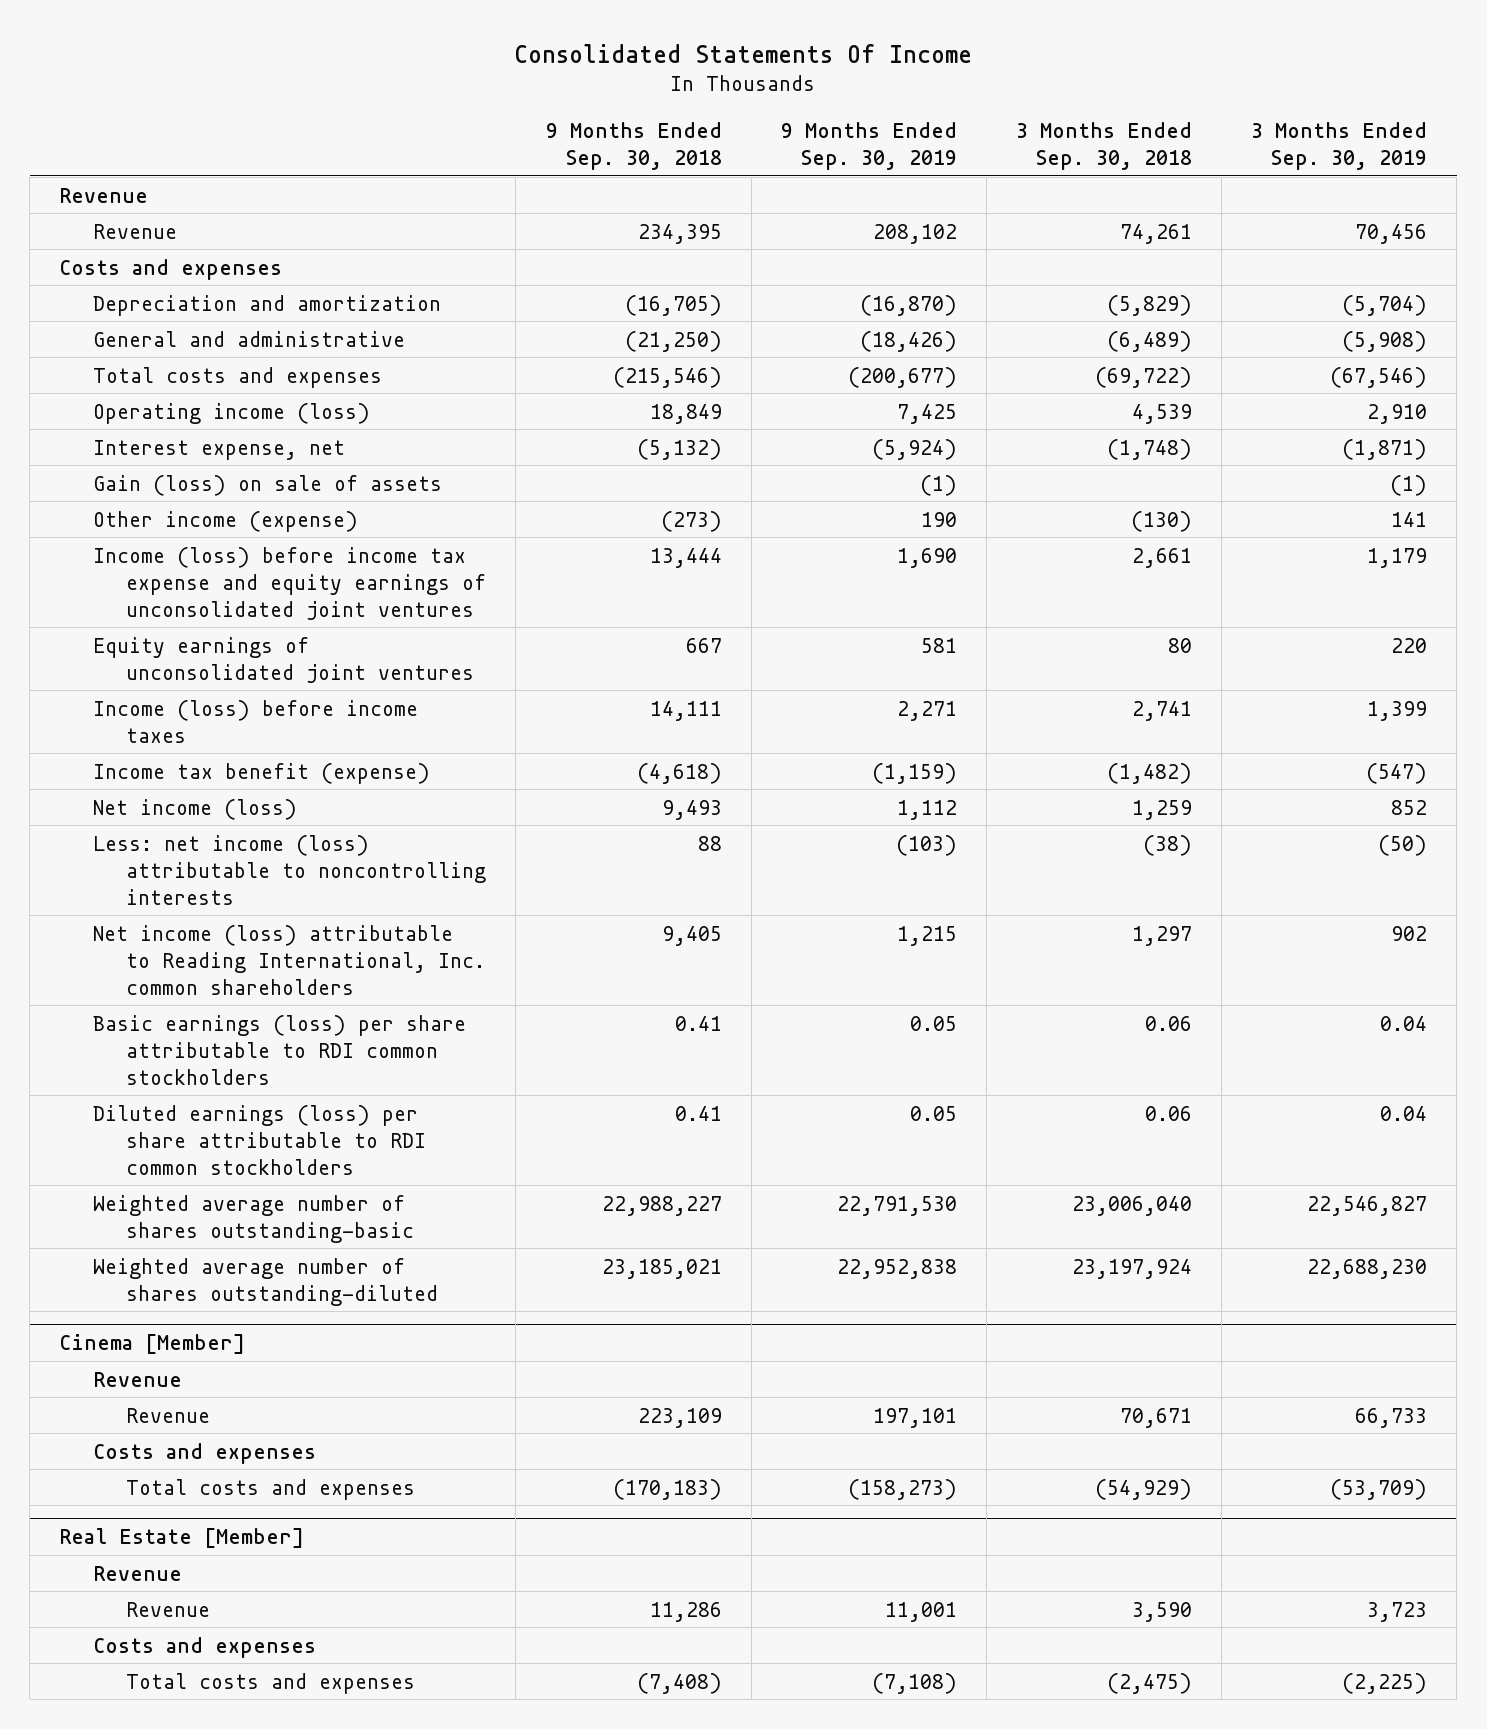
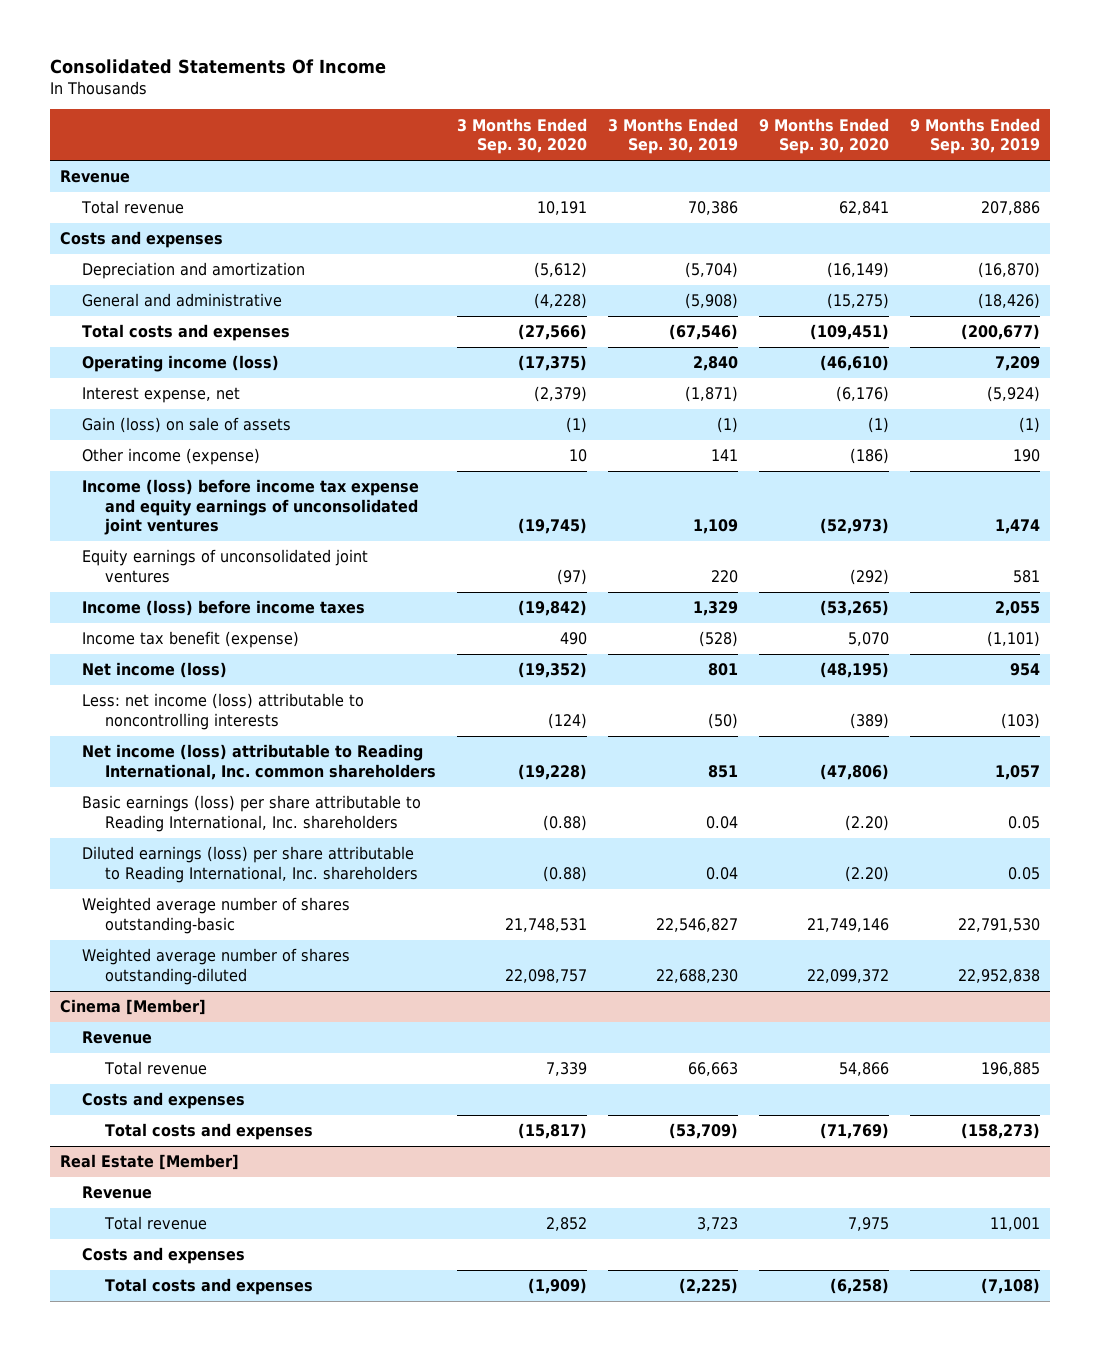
- | 9 Months Ended Sep. 30, 2018 | 9 Months Ended Sep. 30, 2019 | 3 Months Ended Sep. 30, 2018 | 3 Months Ended Sep. 30, 2019
+ | 3 Months Ended Sep. 30, 2020 | 3 Months Ended Sep. 30, 2019 | 9 Months Ended Sep. 30, 2020 | 9 Months Ended Sep. 30, 2019
- Revenue | 234,395 | 208,102 | 74,261 | 70,456
+ Total revenue | 10,191 | 70,386 | 62,841 | 207,886
- Operating income (loss) | 18,849 | 7,425 | 4,539 | 2,910
+ Operating income (loss) | (17,375) | 2,840 | (46,610) | 7,209
- Income (loss) before income tax expense and equity earnings of unconsolidated joint ventures | 13,444 | 1,690 | 2,661 | 1,179
+ Income (loss) before income tax expense and equity earnings of unconsolidated joint ventures | (19,745) | 1,109 | (52,973) | 1,474
- Income (loss) before income taxes | 14,111 | 2,271 | 2,741 | 1,399
- Income tax benefit (expense) | (4,618) | (1,159) | (1,482) | (547)
- Net income (loss) | 9,493 | 1,112 | 1,259 | 852
+ Income (loss) before income taxes | (19,842) | 1,329 | (53,265) | 2,055
+ Income tax benefit (expense) | 490 | (528) | 5,070 | (1,101)
+ Net income (loss) | (19,352) | 801 | (48,195) | 954
- Net income (loss) attributable to Reading International, Inc. common shareholders | 9,405 | 1,215 | 1,297 | 902
- Basic earnings (loss) per share attributable to RDI common stockholders | 0.41 | 0.05 | 0.06 | 0.04
- Diluted earnings (loss) per share attributable to RDI common stockholders | 0.41 | 0.05 | 0.06 | 0.04
+ Net income (loss) attributable to Reading International, Inc. common shareholders | (19,228) | 851 | (47,806) | 1,057
+ Basic earnings (loss) per share attributable to Reading International, Inc. shareholders | (0.88) | 0.04 | (2.20) | 0.05
+ Diluted earnings (loss) per share attributable to Reading International, Inc. shareholders | (0.88) | 0.04 | (2.20) | 0.05
@ Cinema [Member]
- Revenue | 223,109 | 197,101 | 70,671 | 66,733
+ Total revenue | 7,339 | 66,663 | 54,866 | 196,885
@ Real Estate [Member]
- Revenue | 11,286 | 11,001 | 3,590 | 3,723
+ Total revenue | 2,852 | 3,723 | 7,975 | 11,001

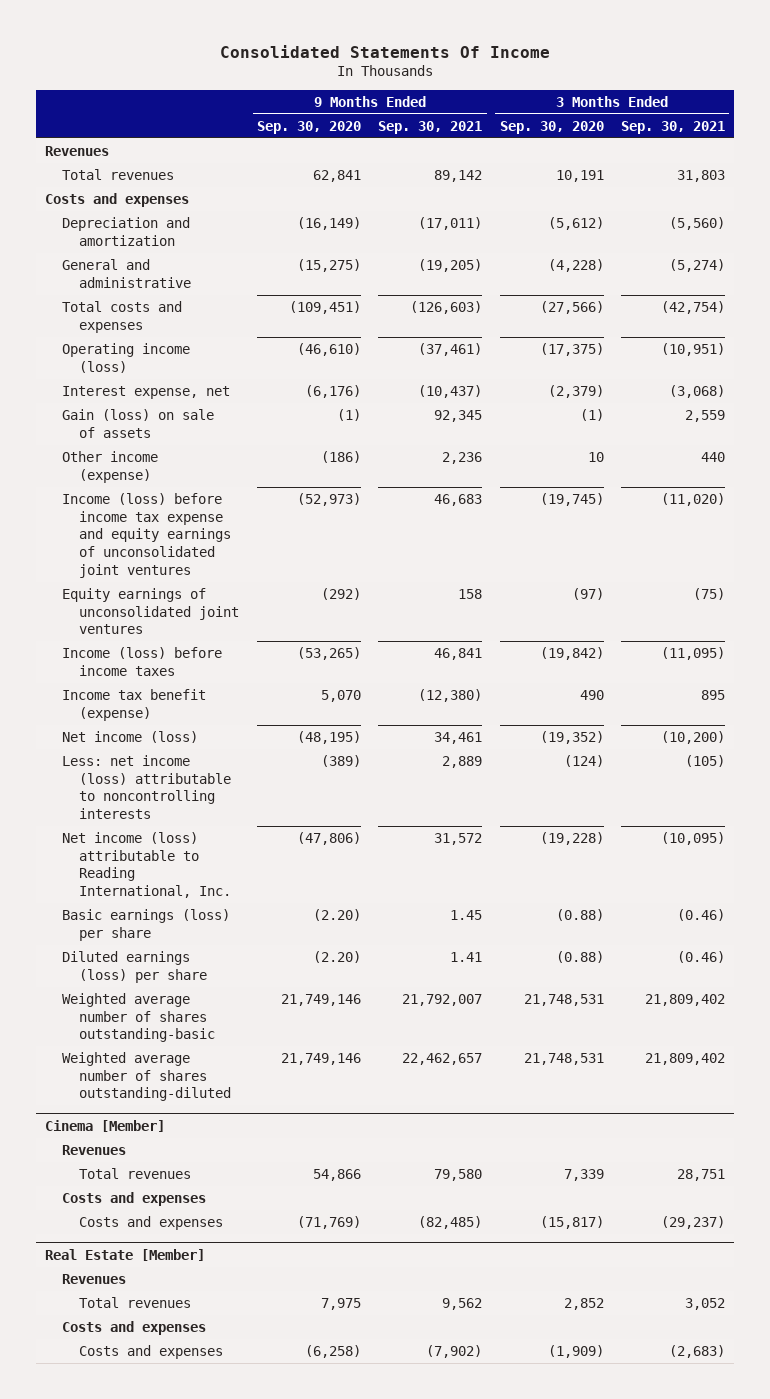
- | 3 Months Ended Sep. 30, 2020 | 3 Months Ended Sep. 30, 2019 | 9 Months Ended Sep. 30, 2020 | 9 Months Ended Sep. 30, 2019
+ | 9 Months Ended Sep. 30, 2020 | 9 Months Ended Sep. 30, 2021 | 3 Months Ended Sep. 30, 2020 | 3 Months Ended Sep. 30, 2021
- Revenue
- Total revenue | 10,191 | 70,386 | 62,841 | 207,886
+ Revenues
+ Total revenues | 62,841 | 89,142 | 10,191 | 31,803
- Net income (loss) attributable to Reading International, Inc. common shareholders | (19,228) | 851 | (47,806) | 1,057
- Basic earnings (loss) per share attributable to Reading International, Inc. shareholders | (0.88) | 0.04 | (2.20) | 0.05
- Diluted earnings (loss) per share attributable to Reading International, Inc. shareholders | (0.88) | 0.04 | (2.20) | 0.05
+ Net income (loss) attributable to Reading International, Inc. | (47,806) | 31,572 | (19,228) | (10,095)
+ Basic earnings (loss) per share | (2.20) | 1.45 | (0.88) | (0.46)
+ Diluted earnings (loss) per share | (2.20) | 1.41 | (0.88) | (0.46)
- Weighted average number of shares outstanding-diluted | 22,098,757 | 22,688,230 | 22,099,372 | 22,952,838
+ Weighted average number of shares outstanding-diluted | 21,749,146 | 22,462,657 | 21,748,531 | 21,809,402
@ Cinema [Member]
- Revenue
- Total revenue | 7,339 | 66,663 | 54,866 | 196,885
+ Revenues
+ Total revenues | 54,866 | 79,580 | 7,339 | 28,751
- Total costs and expenses | (15,817) | (53,709) | (71,769) | (158,273)
+ Costs and expenses | (71,769) | (82,485) | (15,817) | (29,237)
@ Real Estate [Member]
- Revenue
- Total revenue | 2,852 | 3,723 | 7,975 | 11,001
+ Revenues
+ Total revenues | 7,975 | 9,562 | 2,852 | 3,052
- Total costs and expenses | (1,909) | (2,225) | (6,258) | (7,108)
+ Costs and expenses | (6,258) | (7,902) | (1,909) | (2,683)

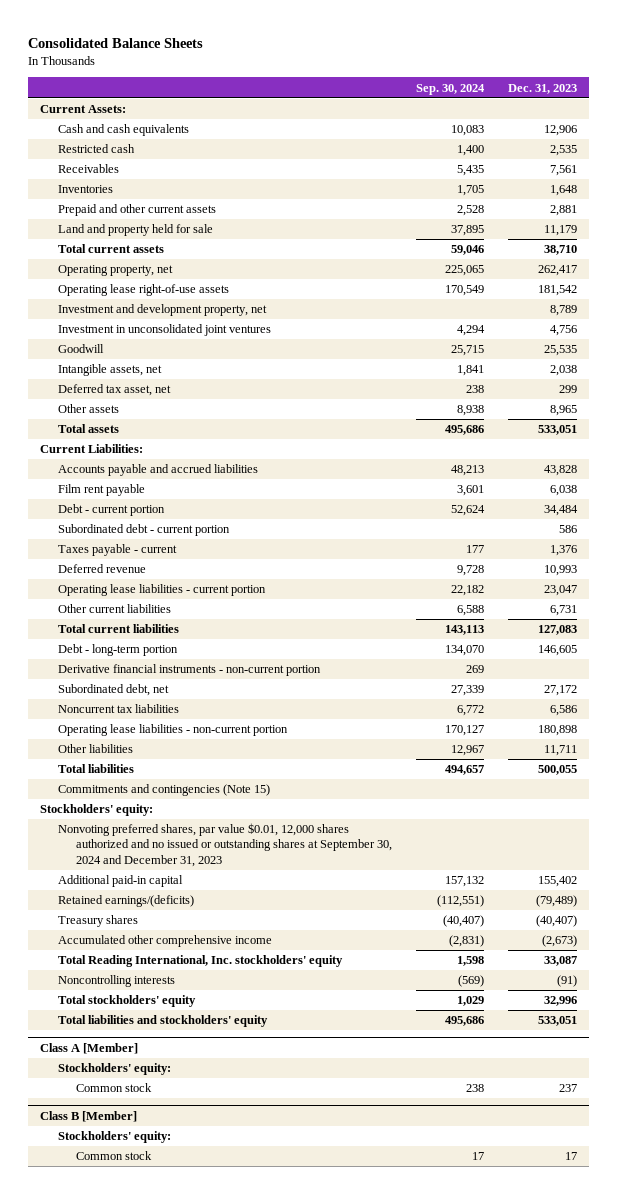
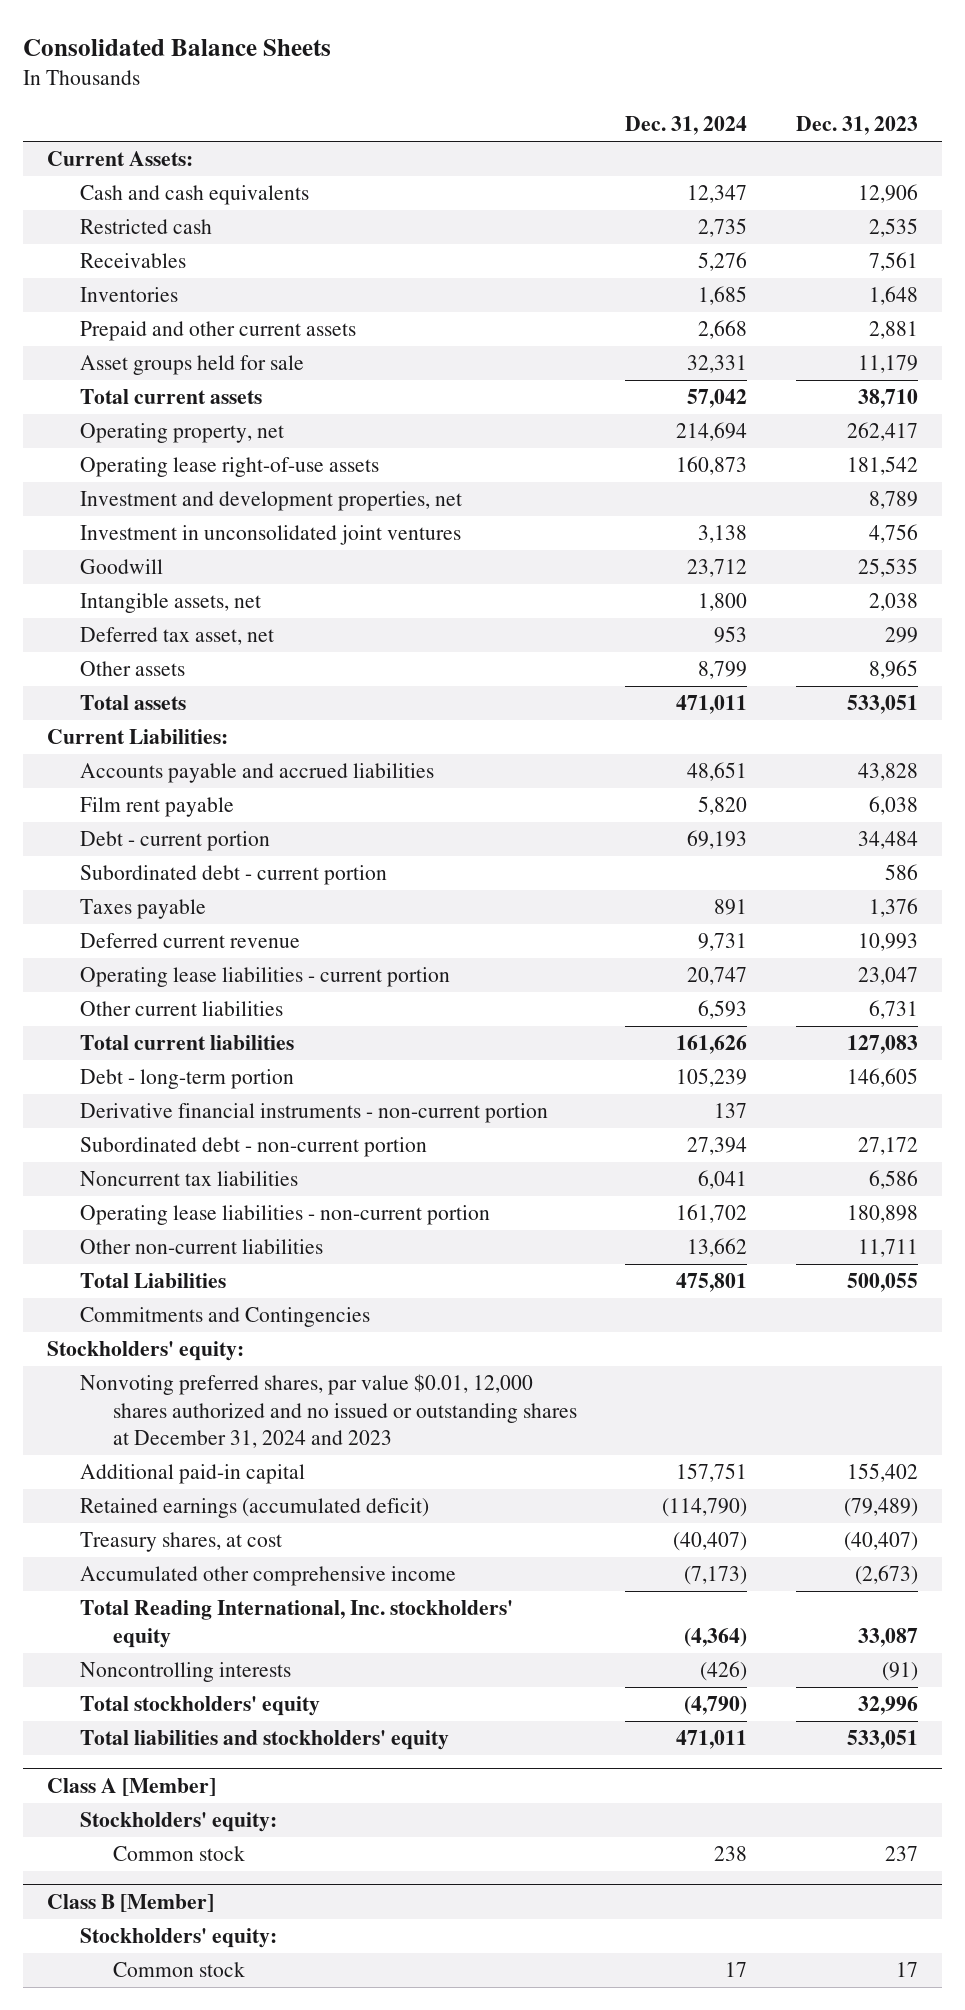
- | Sep. 30, 2024 | Dec. 31, 2023
+ | Dec. 31, 2024 | Dec. 31, 2023
- Land and property held for sale | 37,895 | 11,179
+ Asset groups held for sale | 32,331 | 11,179
- Investment and development property, net | | 8,789
+ Investment and development properties, net | | 8,789
- Taxes payable - current | 177 | 1,376
- Deferred revenue | 9,728 | 10,993
+ Taxes payable | 891 | 1,376
+ Deferred current revenue | 9,731 | 10,993
- Subordinated debt, net | 27,339 | 27,172
+ Subordinated debt - non-current portion | 27,394 | 27,172
- Other liabilities | 12,967 | 11,711
- Total liabilities | 494,657 | 500,055
- Commitments and contingencies (Note 15)
+ Other non-current liabilities | 13,662 | 11,711
+ Total Liabilities | 475,801 | 500,055
+ Commitments and Contingencies
- Nonvoting preferred shares, par value $0.01, 12,000 shares authorized and no issued or outstanding shares at September 30, 2024 and December 31, 2023
+ Nonvoting preferred shares, par value $0.01, 12,000 shares authorized and no issued or outstanding shares at December 31, 2024 and 2023
- Retained earnings/(deficits) | (112,551) | (79,489)
- Treasury shares | (40,407) | (40,407)
+ Retained earnings (accumulated deficit) | (114,790) | (79,489)
+ Treasury shares, at cost | (40,407) | (40,407)

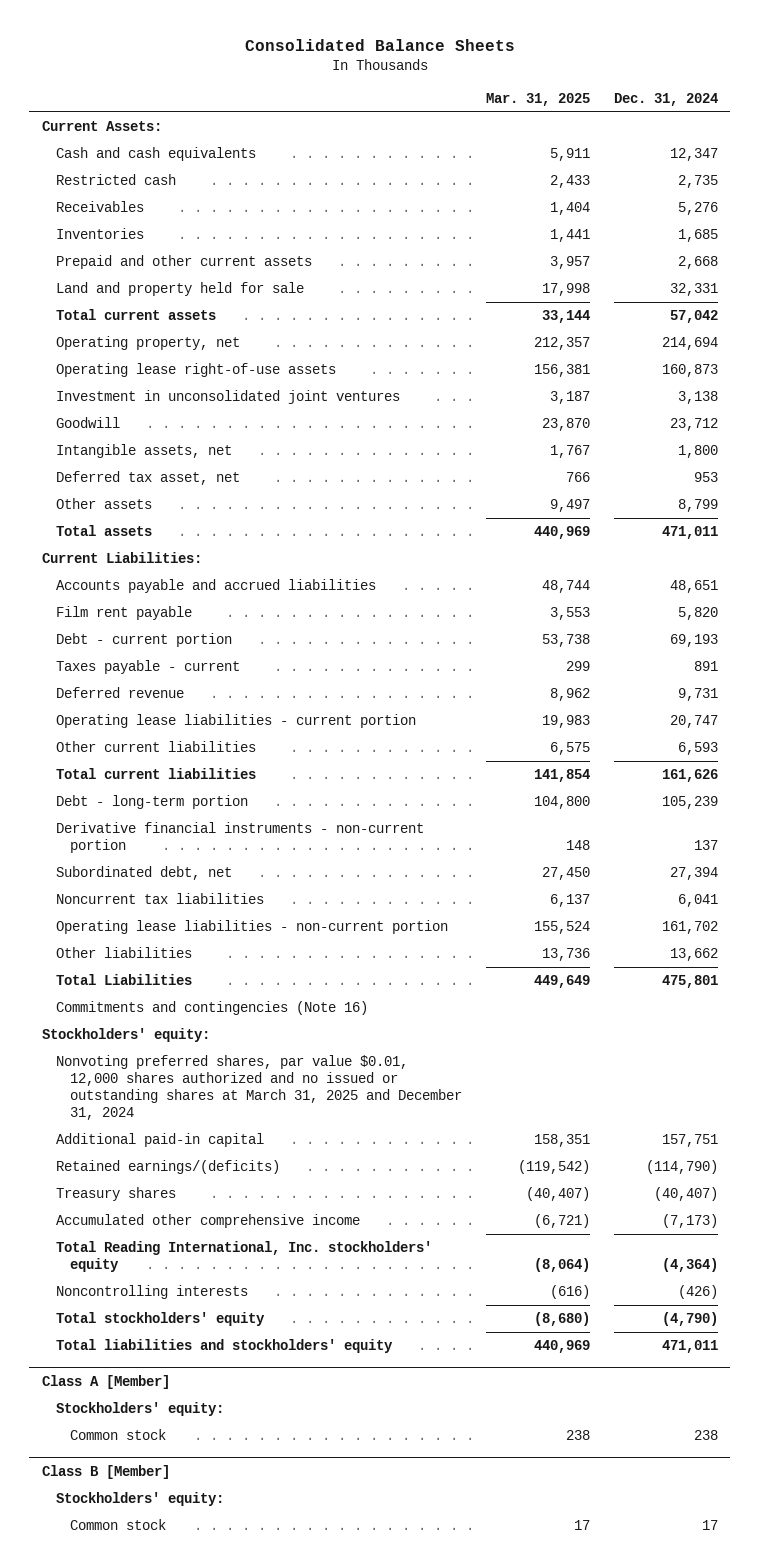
- | Dec. 31, 2024 | Dec. 31, 2023
+ | Mar. 31, 2025 | Dec. 31, 2024
- Asset groups held for sale | 32,331 | 11,179
+ Land and property held for sale | 17,998 | 32,331
- Investment and development properties, net | | 8,789
- Subordinated debt - current portion | | 586
- Taxes payable | 891 | 1,376
- Deferred current revenue | 9,731 | 10,993
+ Taxes payable - current | 299 | 891
+ Deferred revenue | 8,962 | 9,731
- Subordinated debt - non-current portion | 27,394 | 27,172
+ Subordinated debt, net | 27,450 | 27,394
- Other non-current liabilities | 13,662 | 11,711
+ Other liabilities | 13,736 | 13,662
- Commitments and Contingencies
+ Commitments and contingencies (Note 16)
- Nonvoting preferred shares, par value $0.01, 12,000 shares authorized and no issued or outstanding shares at December 31, 2024 and 2023
+ Nonvoting preferred shares, par value $0.01, 12,000 shares authorized and no issued or outstanding shares at March 31, 2025 and December 31, 2024
- Retained earnings (accumulated deficit) | (114,790) | (79,489)
- Treasury shares, at cost | (40,407) | (40,407)
+ Retained earnings/(deficits) | (119,542) | (114,790)
+ Treasury shares | (40,407) | (40,407)

